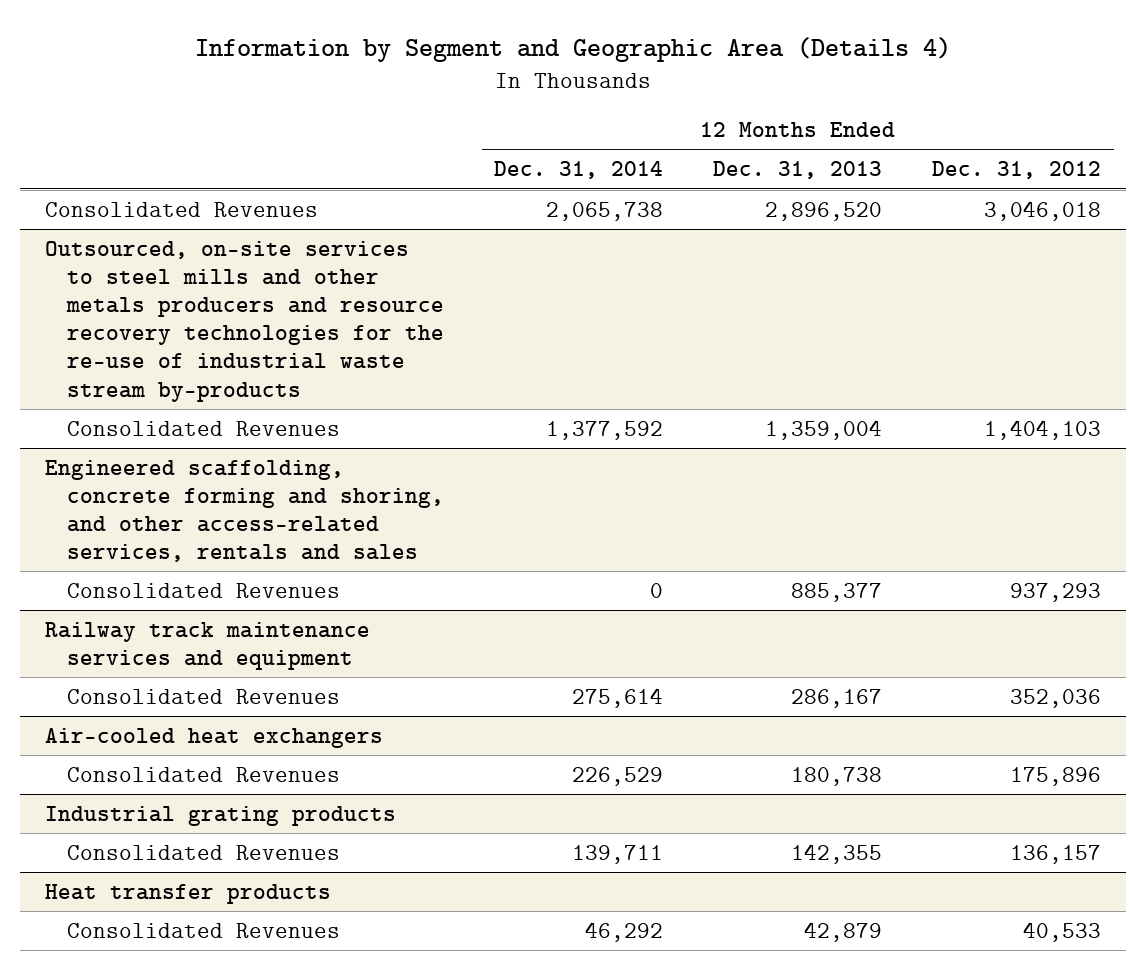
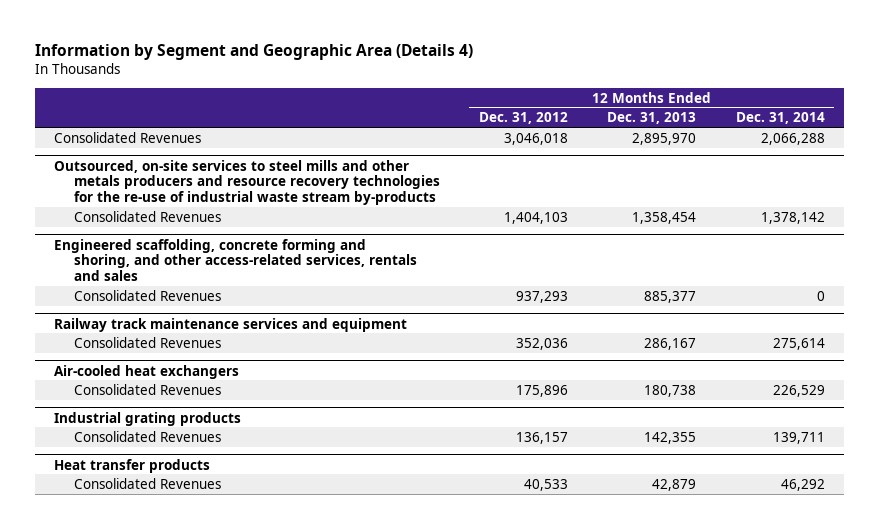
- | 12 Months Ended Dec. 31, 2014 | 12 Months Ended Dec. 31, 2013 | 12 Months Ended Dec. 31, 2012
+ | 12 Months Ended Dec. 31, 2012 | 12 Months Ended Dec. 31, 2013 | 12 Months Ended Dec. 31, 2014
- Consolidated Revenues | 2,065,738 | 2,896,520 | 3,046,018
+ Consolidated Revenues | 3,046,018 | 2,895,970 | 2,066,288
@ Outsourced, on-site services to steel mills and other metals producers and resource recovery technologies for the re-use of industrial waste stream by-products
- Consolidated Revenues | 1,377,592 | 1,359,004 | 1,404,103
+ Consolidated Revenues | 1,404,103 | 1,358,454 | 1,378,142

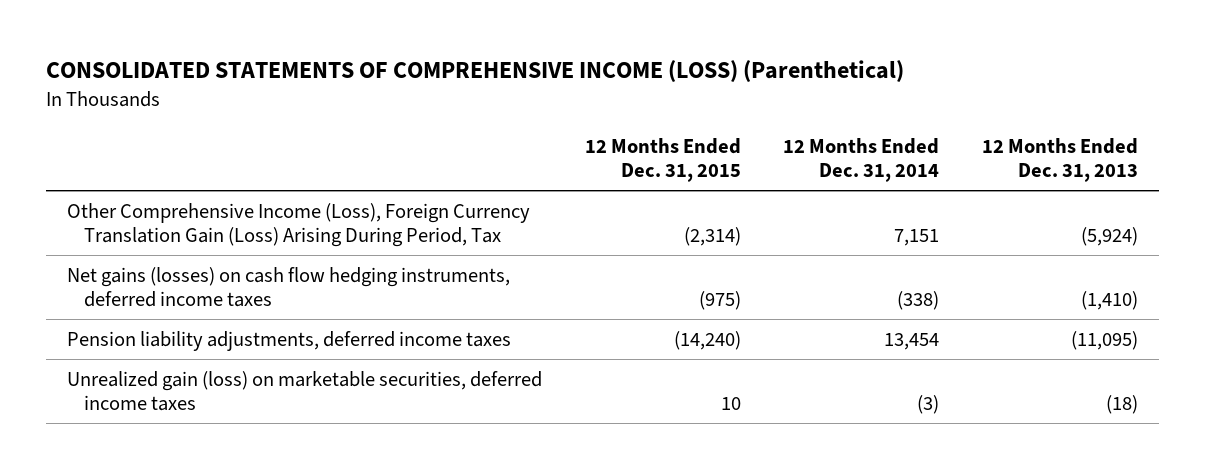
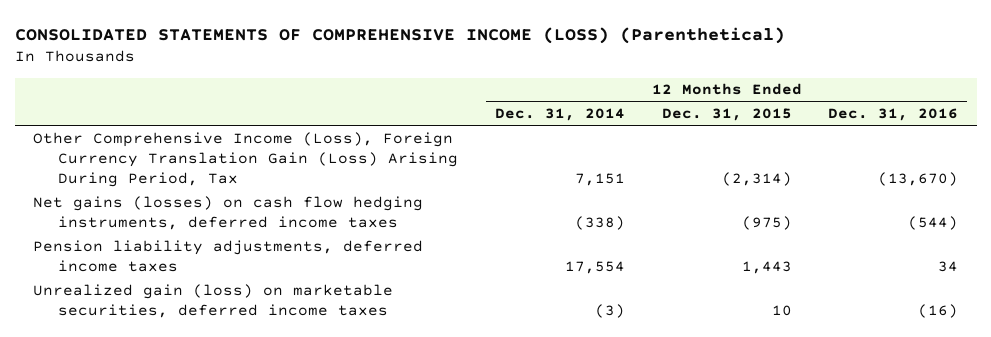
- | 12 Months Ended Dec. 31, 2015 | 12 Months Ended Dec. 31, 2014 | 12 Months Ended Dec. 31, 2013
+ | 12 Months Ended Dec. 31, 2014 | 12 Months Ended Dec. 31, 2015 | 12 Months Ended Dec. 31, 2016
- Pension liability adjustments, deferred income taxes | (14,240) | 13,454 | (11,095)
+ Pension liability adjustments, deferred income taxes | 17,554 | 1,443 | 34

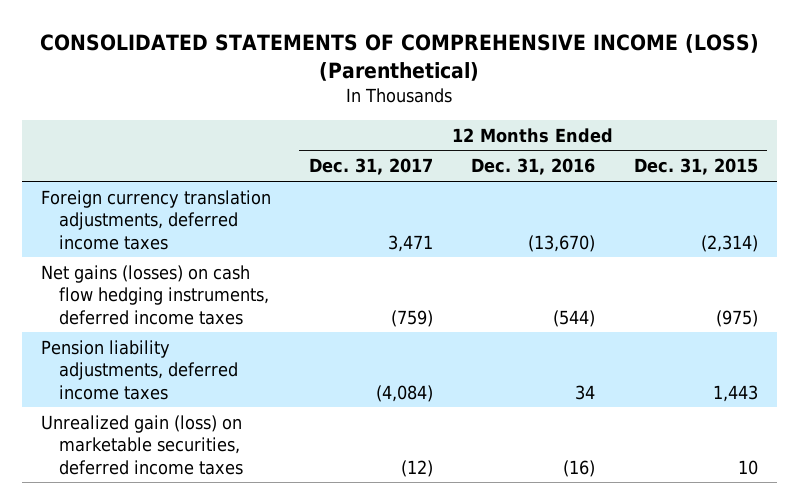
- | 12 Months Ended Dec. 31, 2014 | 12 Months Ended Dec. 31, 2015 | 12 Months Ended Dec. 31, 2016
+ | 12 Months Ended Dec. 31, 2017 | 12 Months Ended Dec. 31, 2016 | 12 Months Ended Dec. 31, 2015
- Other Comprehensive Income (Loss), Foreign Currency Translation Gain (Loss) Arising During Period, Tax | 7,151 | (2,314) | (13,670)
+ Foreign currency translation adjustments, deferred income taxes | 3,471 | (13,670) | (2,314)

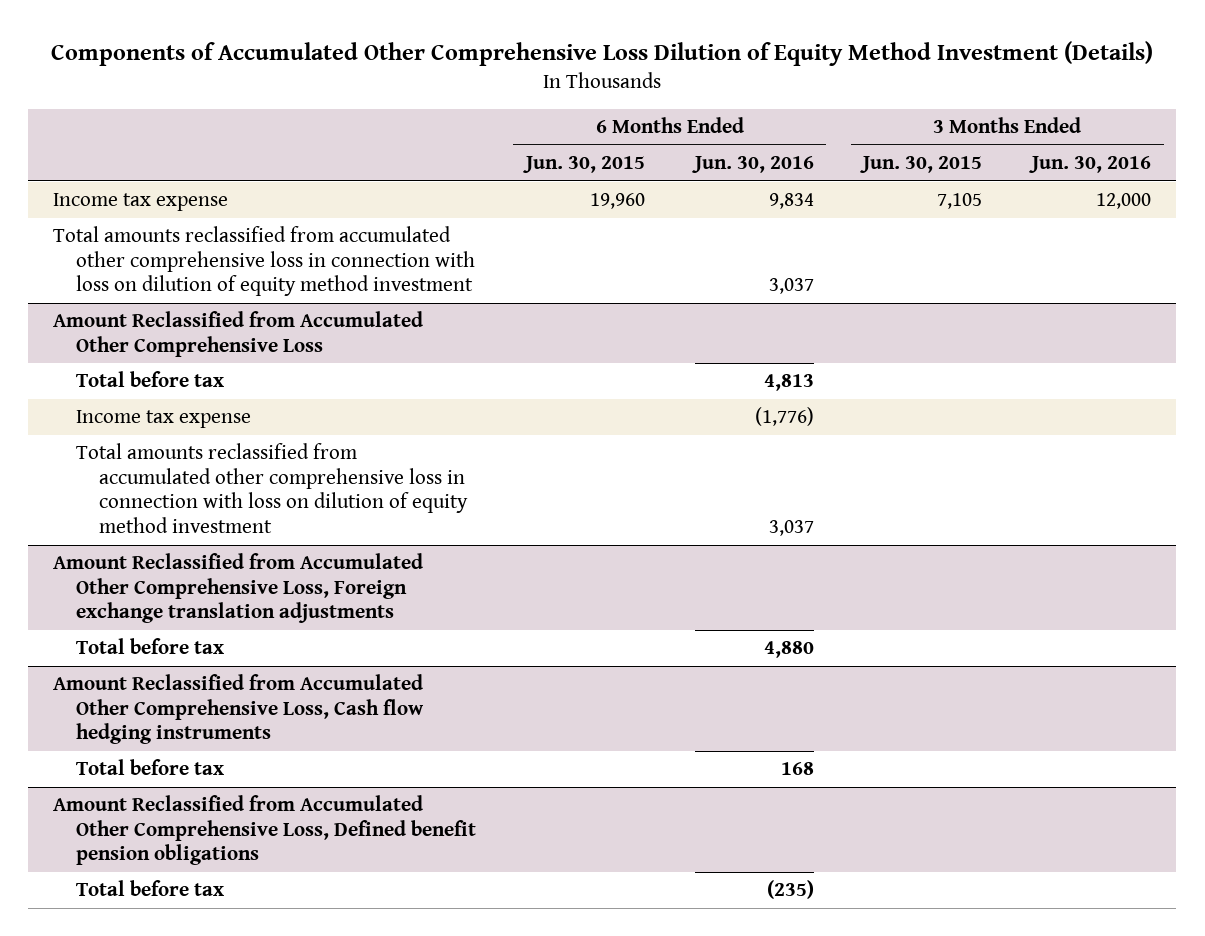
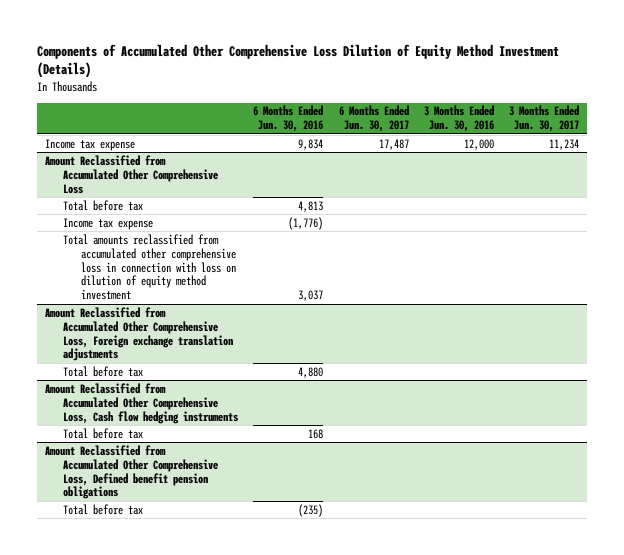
- | 6 Months Ended Jun. 30, 2015 | 6 Months Ended Jun. 30, 2016 | 3 Months Ended Jun. 30, 2015 | 3 Months Ended Jun. 30, 2016
+ | 6 Months Ended Jun. 30, 2016 | 6 Months Ended Jun. 30, 2017 | 3 Months Ended Jun. 30, 2016 | 3 Months Ended Jun. 30, 2017
- Total amounts reclassified from accumulated other comprehensive loss in connection with loss on dilution of equity method investment | | 3,037 | |

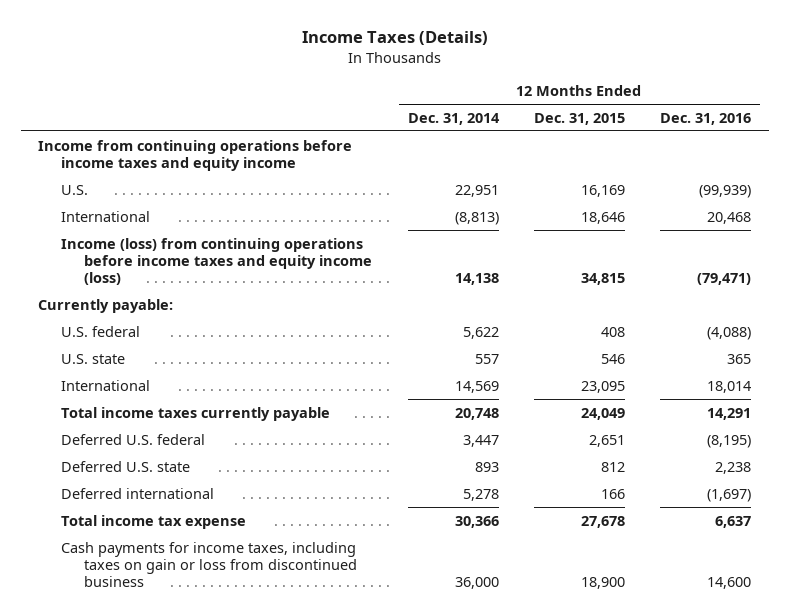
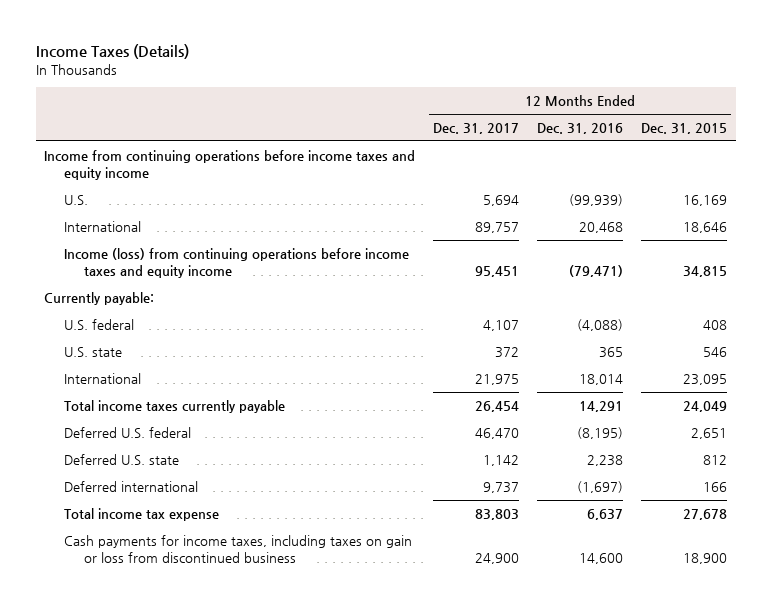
- | 12 Months Ended Dec. 31, 2014 | 12 Months Ended Dec. 31, 2015 | 12 Months Ended Dec. 31, 2016
+ | 12 Months Ended Dec. 31, 2017 | 12 Months Ended Dec. 31, 2016 | 12 Months Ended Dec. 31, 2015
- Income (loss) from continuing operations before income taxes and equity income (loss) | 14,138 | 34,815 | (79,471)
+ Income (loss) from continuing operations before income taxes and equity income | 95,451 | (79,471) | 34,815

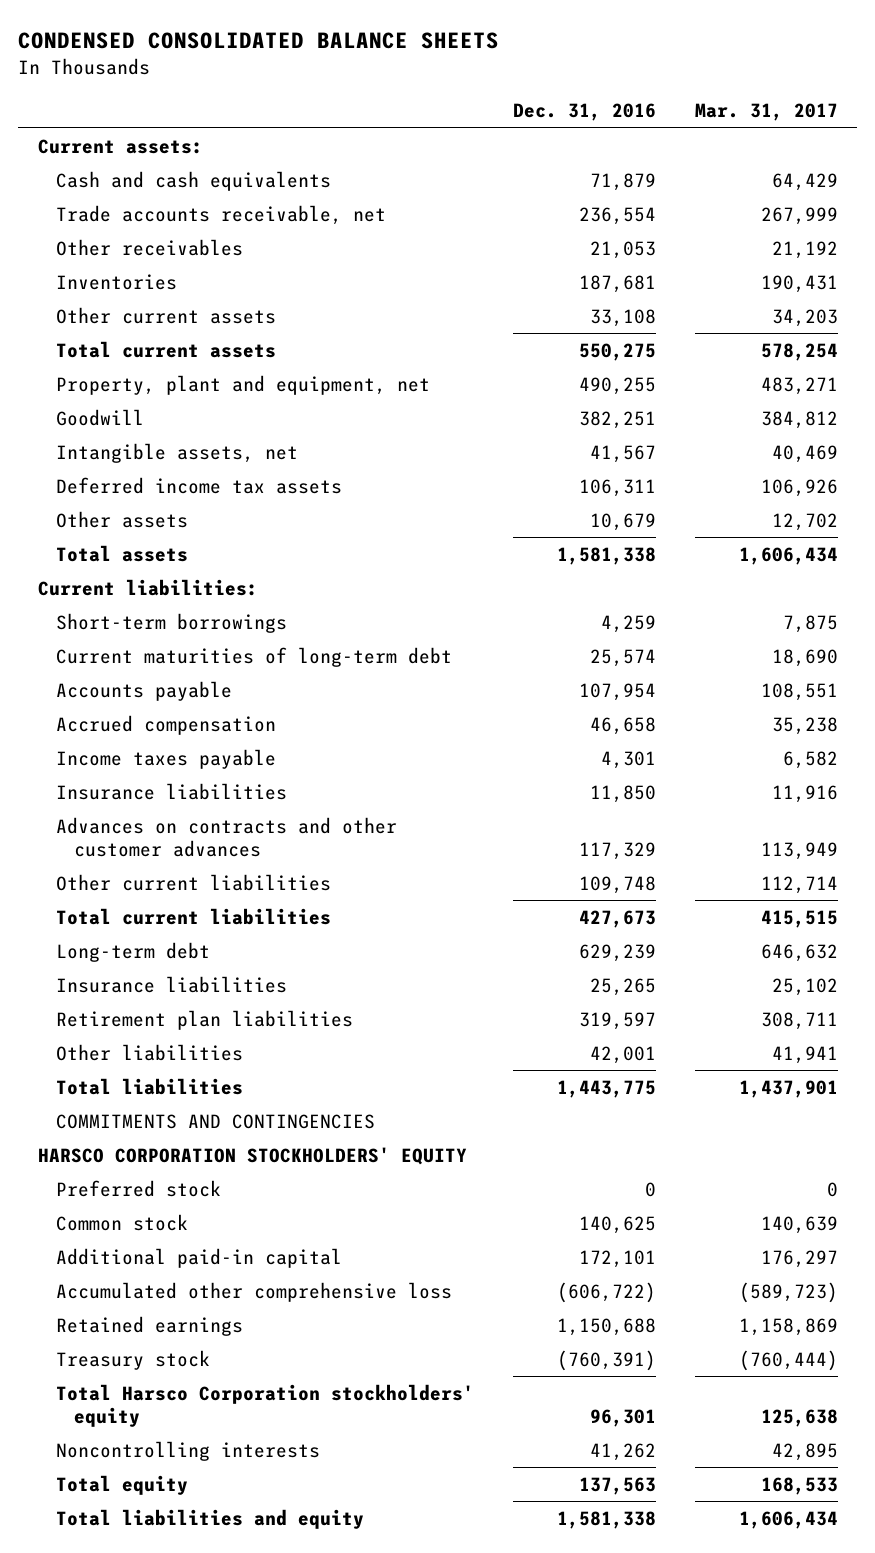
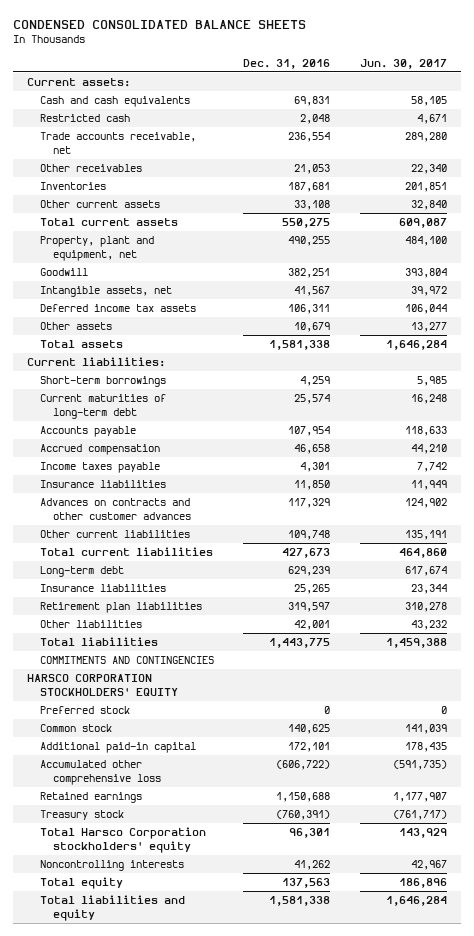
- | Dec. 31, 2016 | Mar. 31, 2017
+ | Dec. 31, 2016 | Jun. 30, 2017
- Cash and cash equivalents | 71,879 | 64,429
+ Cash and cash equivalents | 69,831 | 58,105
+ Restricted cash | 2,048 | 4,671

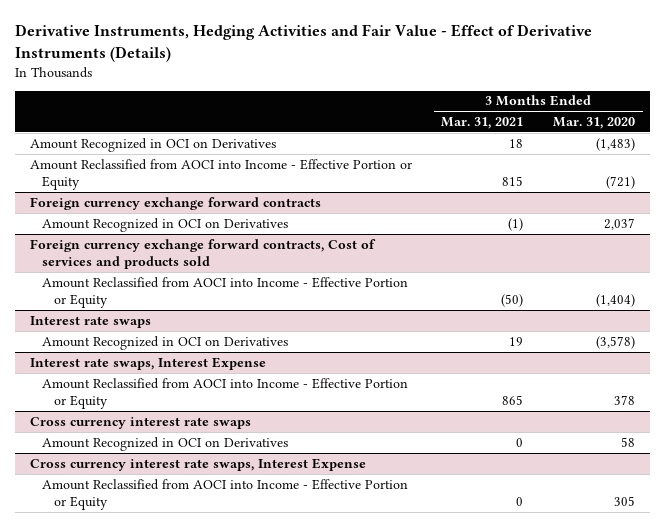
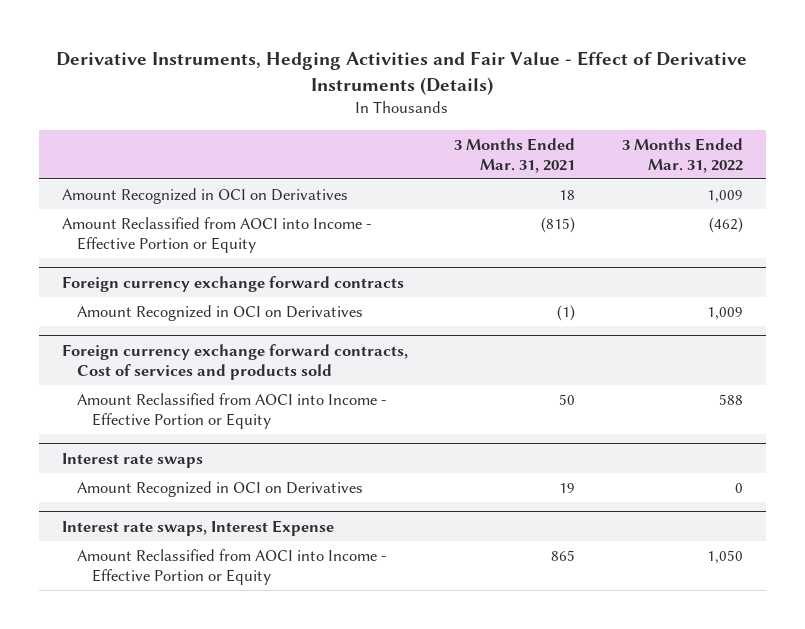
- | 3 Months Ended Mar. 31, 2021 | 3 Months Ended Mar. 31, 2020
+ | 3 Months Ended Mar. 31, 2021 | 3 Months Ended Mar. 31, 2022
- Amount Reclassified from AOCI into Income - Effective Portion or Equity | 815 | (721)
+ Amount Reclassified from AOCI into Income - Effective Portion or Equity | (815) | (462)
@ Foreign currency exchange forward contracts, Cost of services and products sold
- Amount Reclassified from AOCI into Income - Effective Portion or Equity | (50) | (1,404)
+ Amount Reclassified from AOCI into Income - Effective Portion or Equity | 50 | 588
- Cross currency interest rate swaps
- Amount Recognized in OCI on Derivatives | 0 | 58
- Cross currency interest rate swaps, Interest Expense
- Amount Reclassified from AOCI into Income - Effective Portion or Equity | 0 | 305

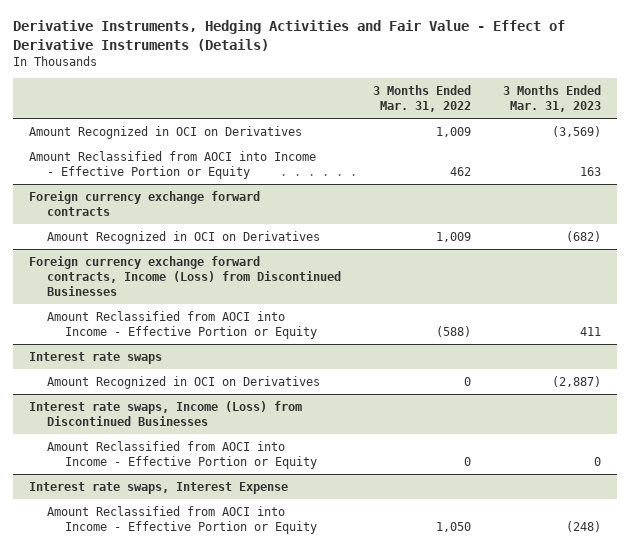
- | 3 Months Ended Mar. 31, 2021 | 3 Months Ended Mar. 31, 2022
+ | 3 Months Ended Mar. 31, 2022 | 3 Months Ended Mar. 31, 2023
- Amount Reclassified from AOCI into Income - Effective Portion or Equity | (815) | (462)
+ Amount Reclassified from AOCI into Income - Effective Portion or Equity | 462 | 163
- Foreign currency exchange forward contracts, Cost of services and products sold
- Amount Reclassified from AOCI into Income - Effective Portion or Equity | 50 | 588
+ Foreign currency exchange forward contracts, Income (Loss) from Discontinued Businesses
+ Amount Reclassified from AOCI into Income - Effective Portion or Equity | (588) | 411
+ Interest rate swaps, Income (Loss) from Discontinued Businesses
+ Amount Reclassified from AOCI into Income - Effective Portion or Equity | 0 | 0

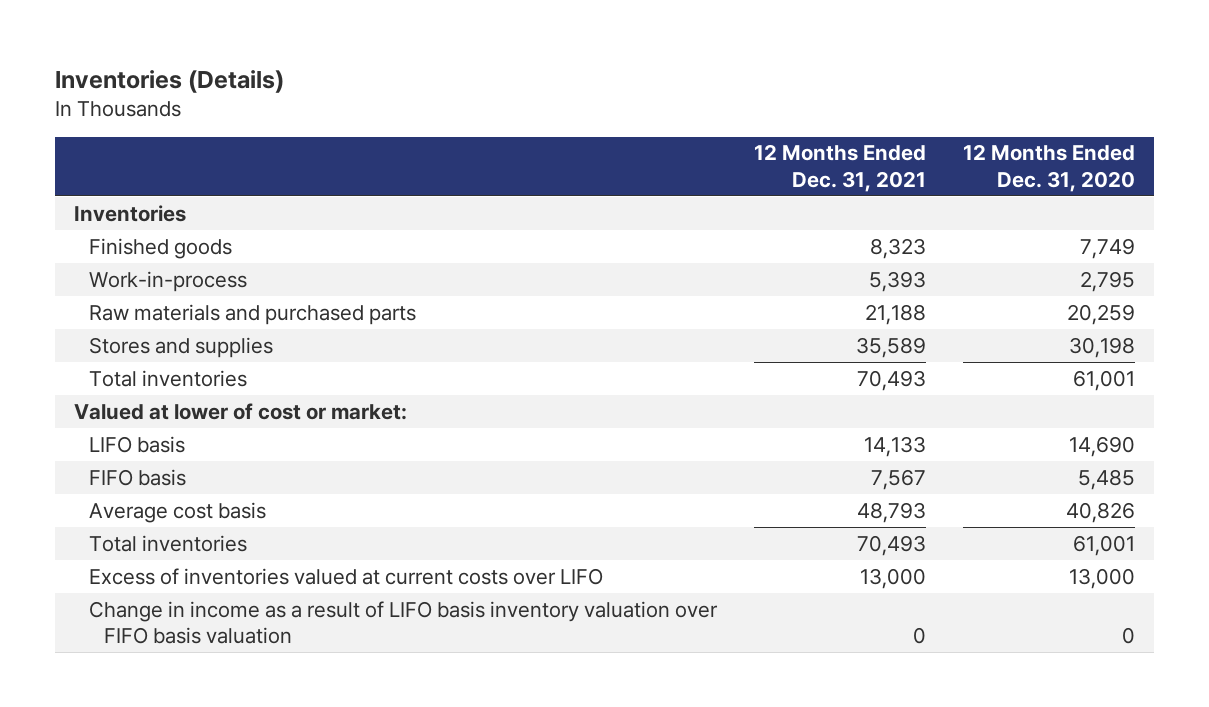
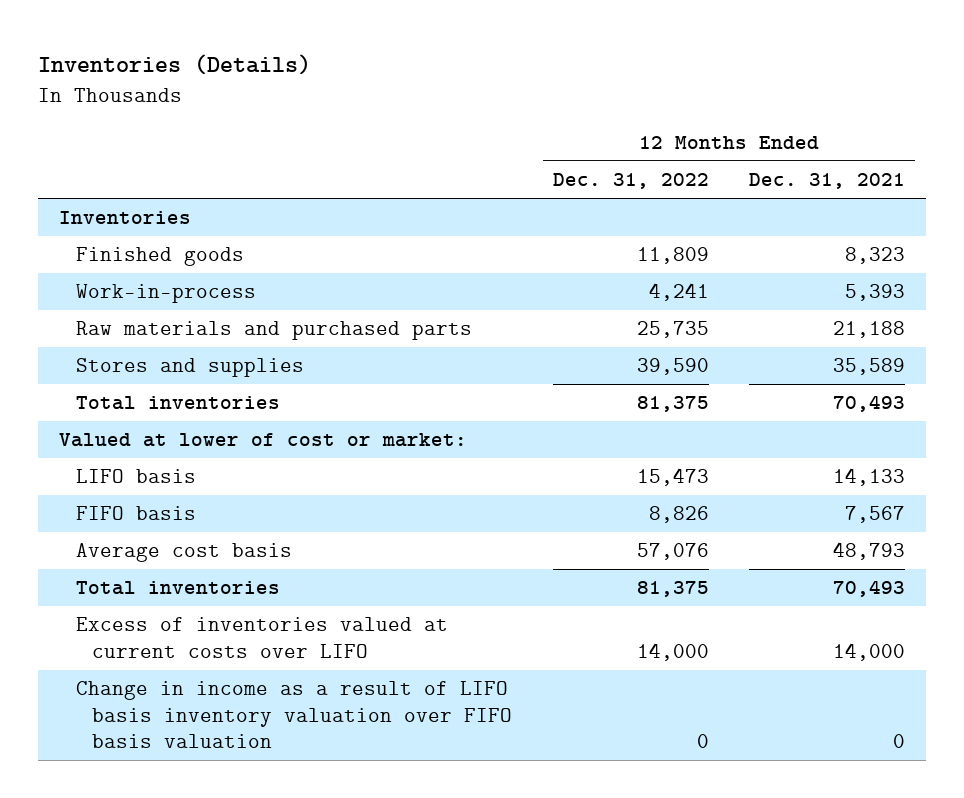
- | 12 Months Ended Dec. 31, 2021 | 12 Months Ended Dec. 31, 2020
+ | 12 Months Ended Dec. 31, 2022 | 12 Months Ended Dec. 31, 2021
- Excess of inventories valued at current costs over LIFO | 13,000 | 13,000
+ Excess of inventories valued at current costs over LIFO | 14,000 | 14,000

